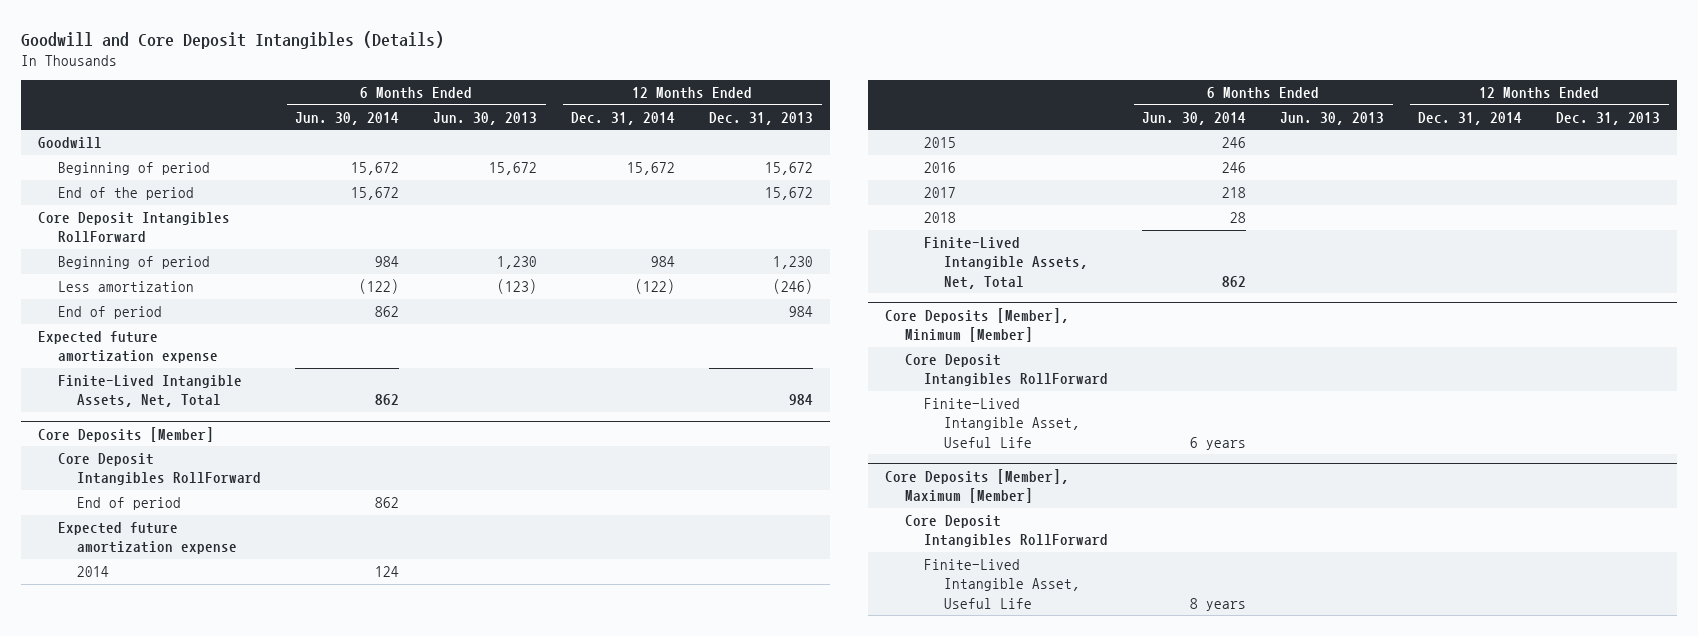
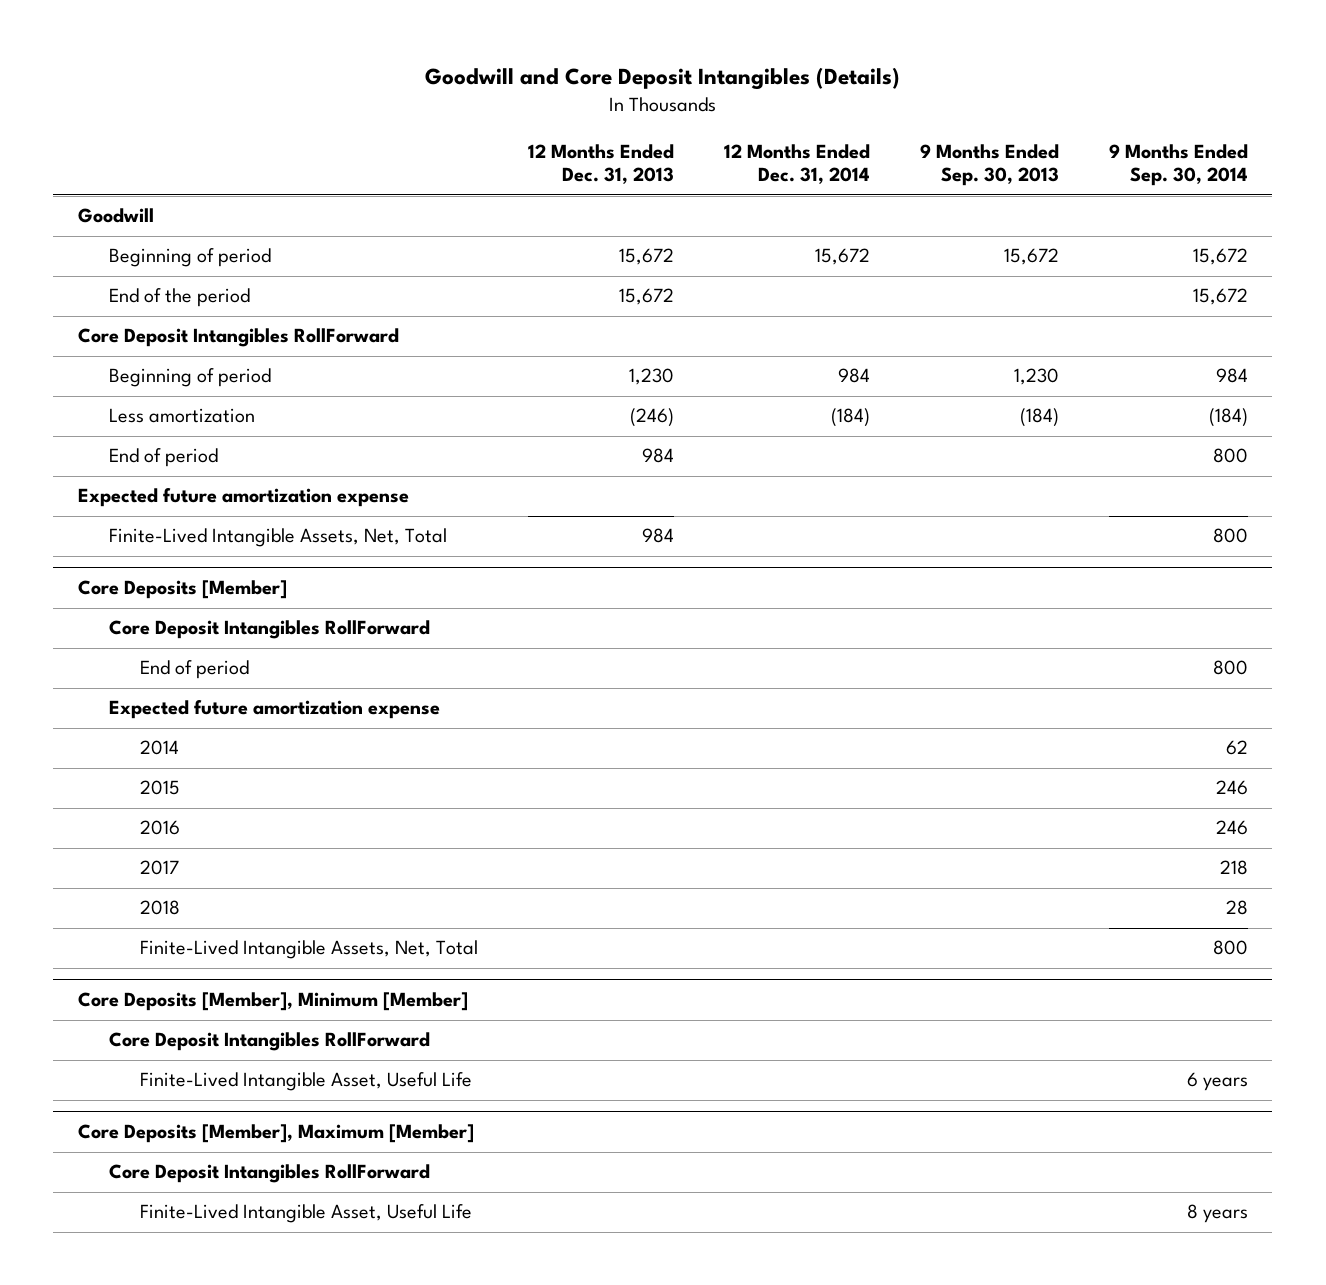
- | 6 Months Ended Jun. 30, 2014 | 6 Months Ended Jun. 30, 2013 | 12 Months Ended Dec. 31, 2014 | 12 Months Ended Dec. 31, 2013
+ | 12 Months Ended Dec. 31, 2013 | 12 Months Ended Dec. 31, 2014 | 9 Months Ended Sep. 30, 2013 | 9 Months Ended Sep. 30, 2014
- Less amortization | (122) | (123) | (122) | (246)
+ Less amortization | (246) | (184) | (184) | (184)

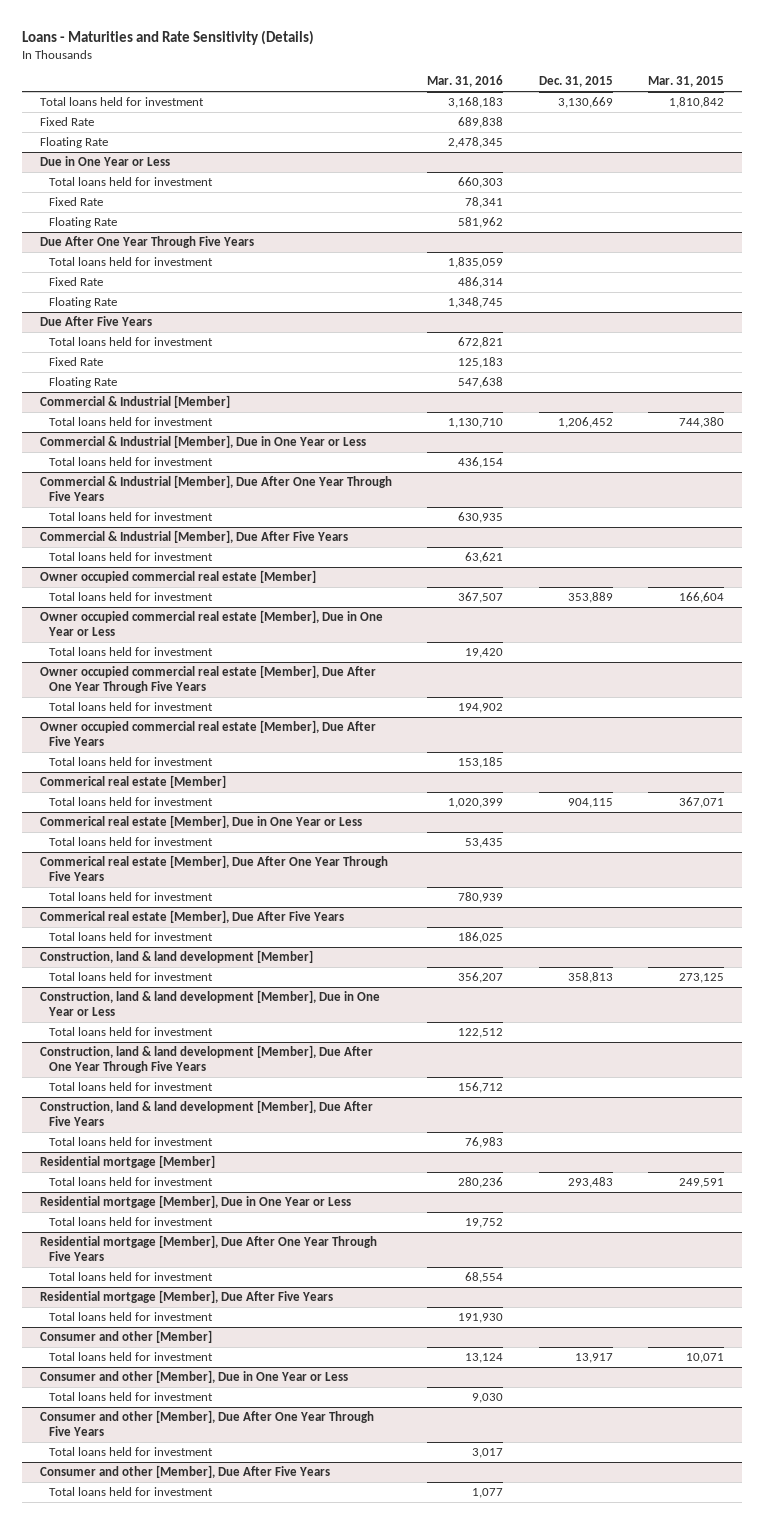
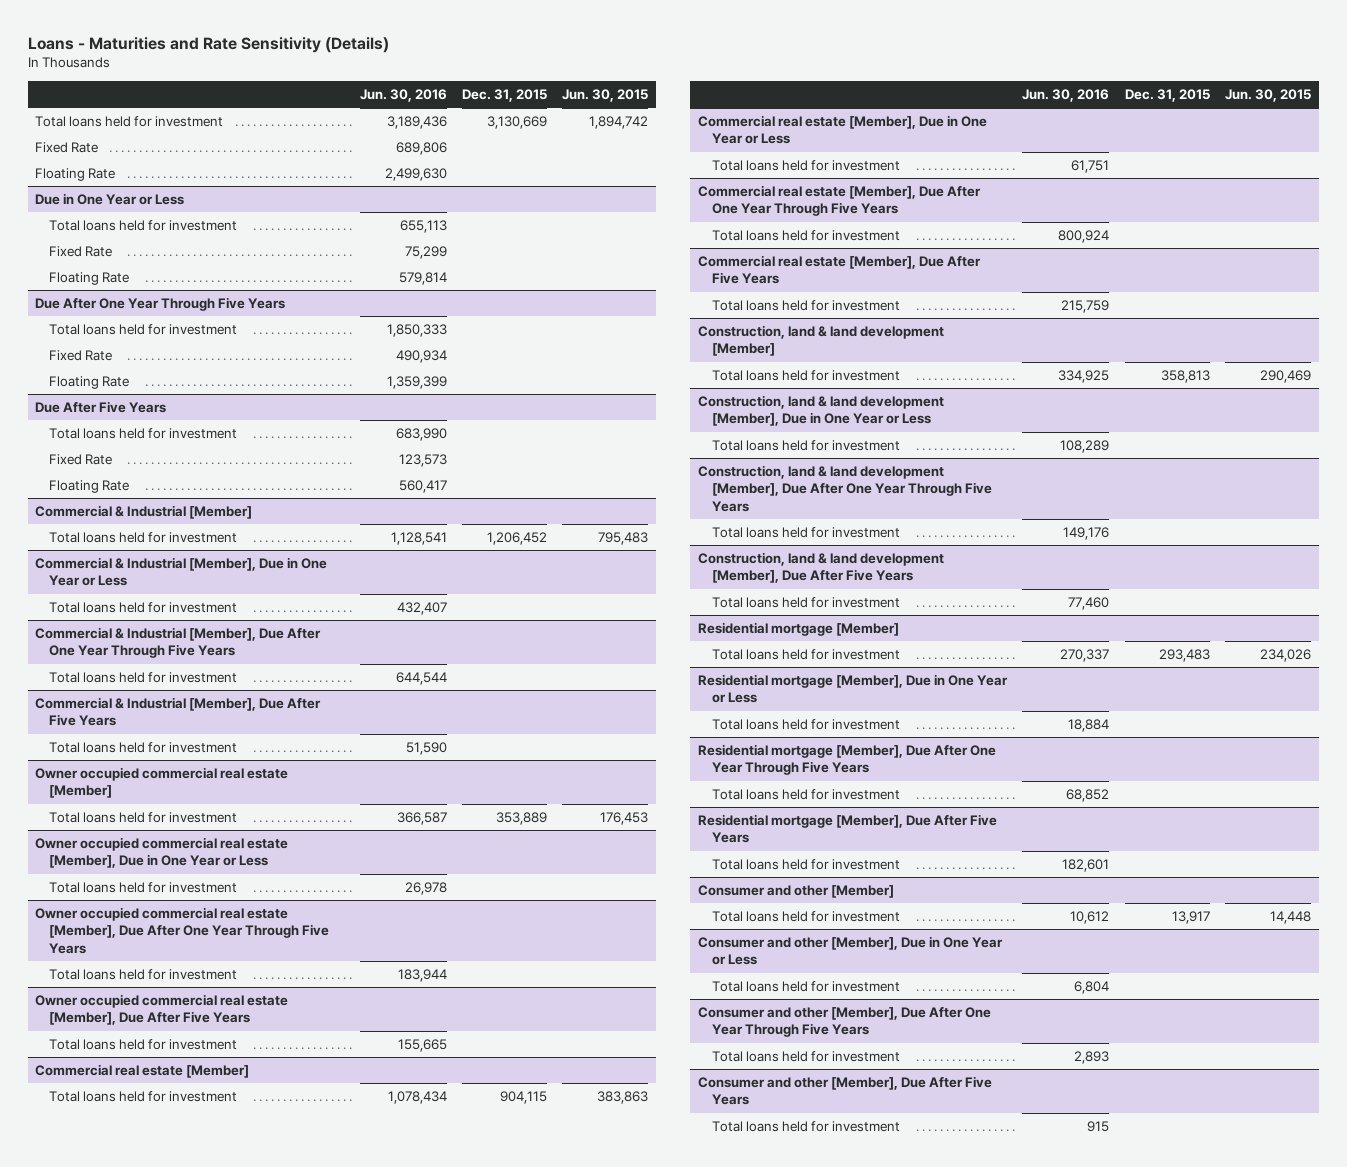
- | Mar. 31, 2016 | Dec. 31, 2015 | Mar. 31, 2015
+ | Jun. 30, 2016 | Dec. 31, 2015 | Jun. 30, 2015
- Commerical real estate [Member]
+ Commercial real estate [Member]
- Commerical real estate [Member], Due in One Year or Less
+ Commercial real estate [Member], Due in One Year or Less
- Commerical real estate [Member], Due After One Year Through Five Years
+ Commercial real estate [Member], Due After One Year Through Five Years
- Commerical real estate [Member], Due After Five Years
+ Commercial real estate [Member], Due After Five Years

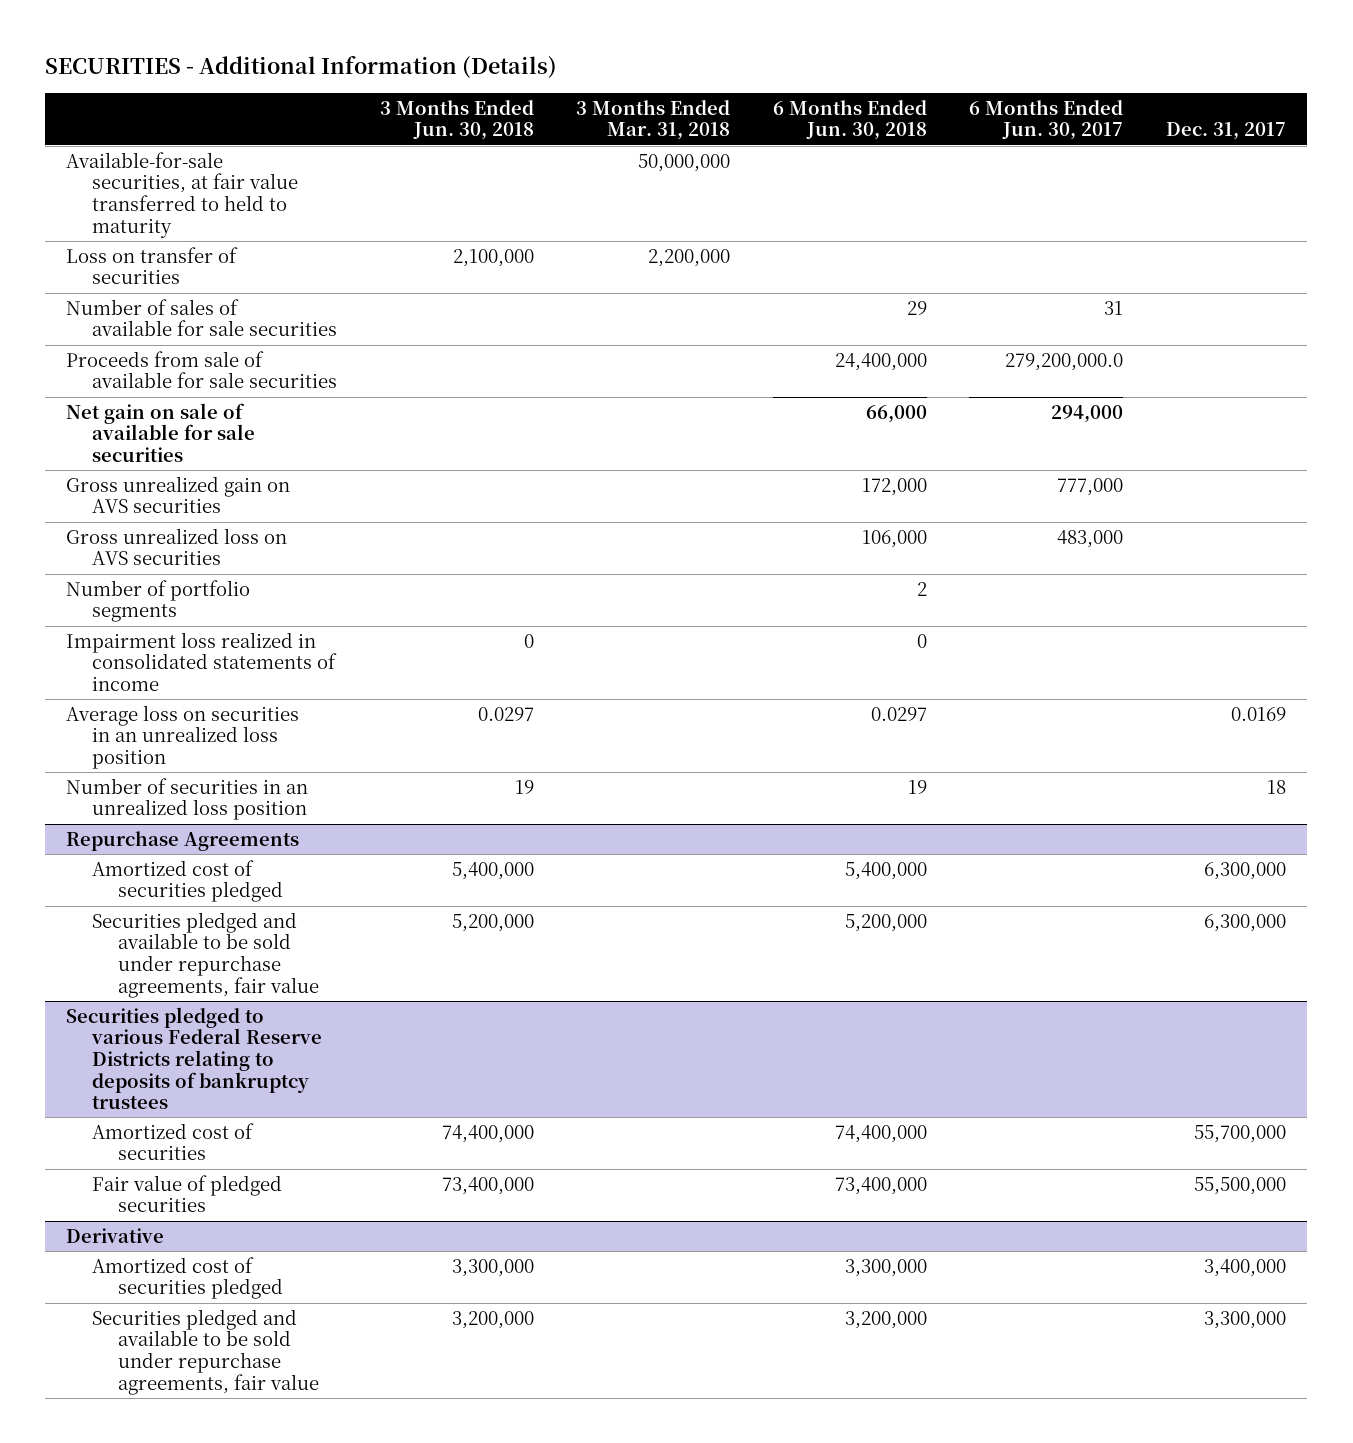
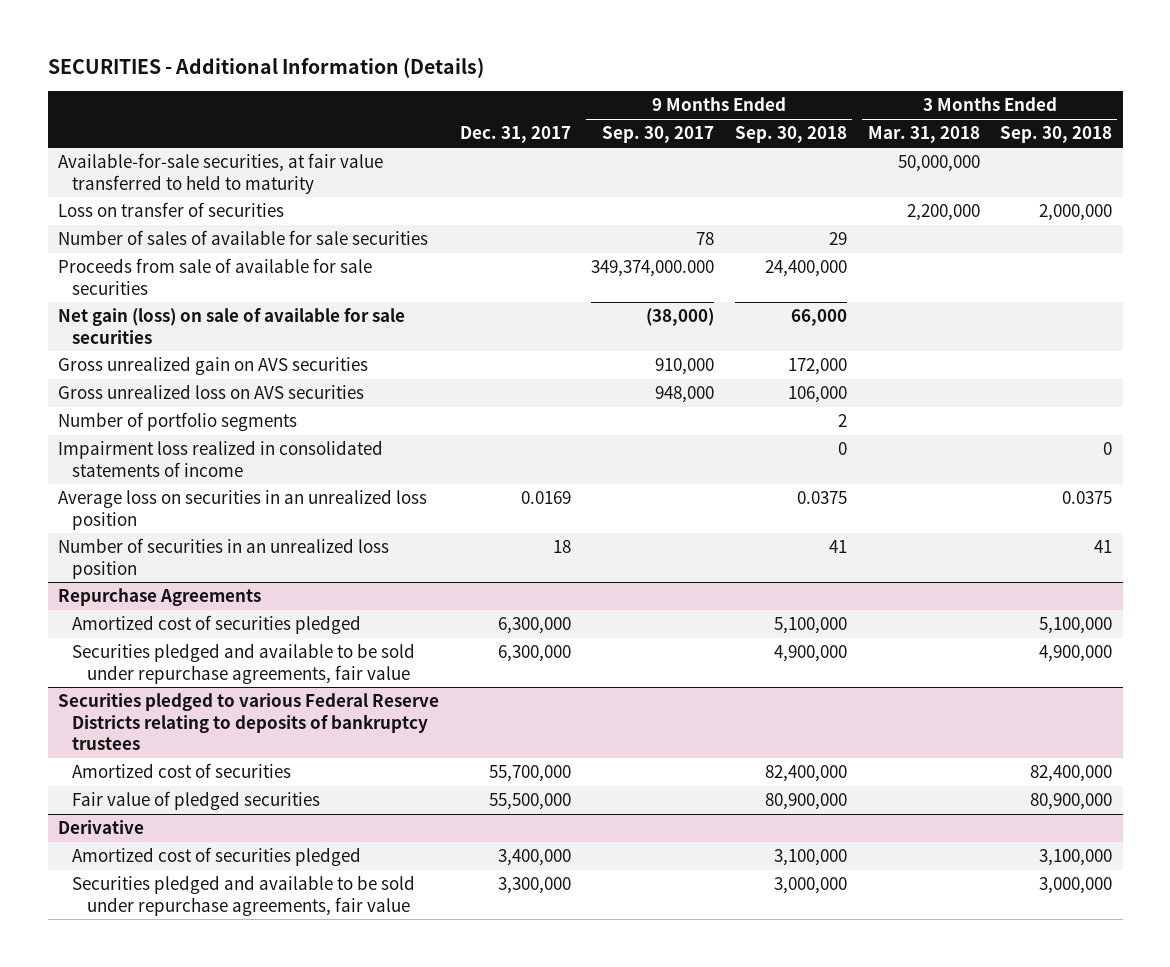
- | 3 Months Ended Jun. 30, 2018 | 3 Months Ended Mar. 31, 2018 | 6 Months Ended Jun. 30, 2018 | 6 Months Ended Jun. 30, 2017 | Dec. 31, 2017
+ | Dec. 31, 2017 | 9 Months Ended Sep. 30, 2017 | 9 Months Ended Sep. 30, 2018 | 3 Months Ended Mar. 31, 2018 | 3 Months Ended Sep. 30, 2018
- Net gain on sale of available for sale securities | | | 66,000 | 294,000 |
+ Net gain (loss) on sale of available for sale securities | | (38,000) | 66,000 | |

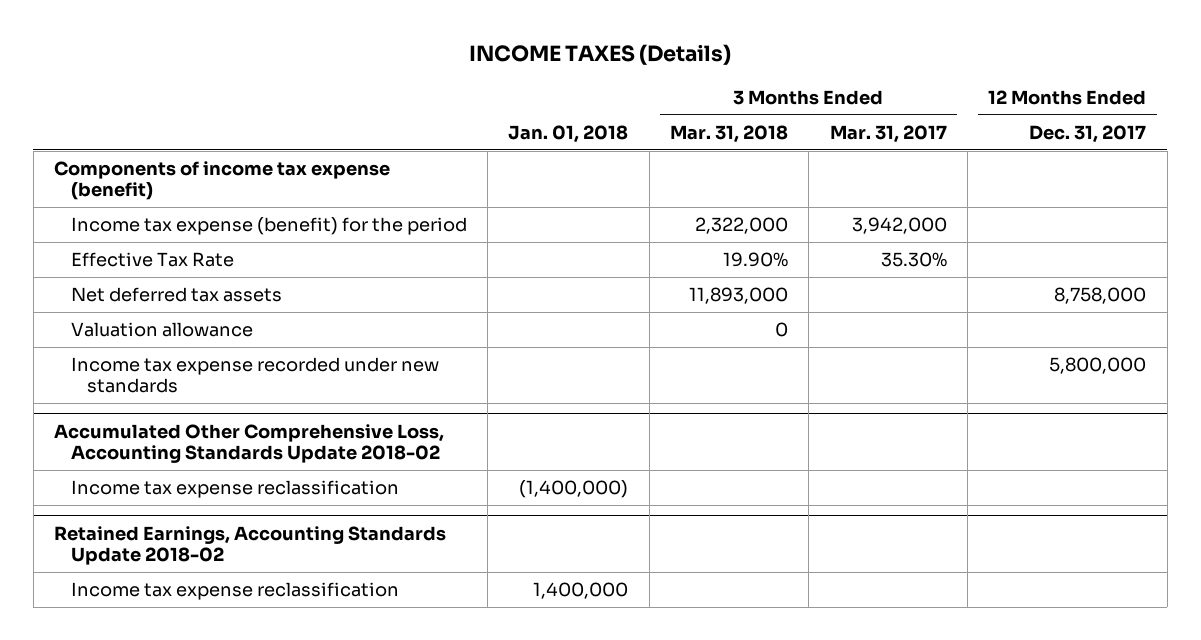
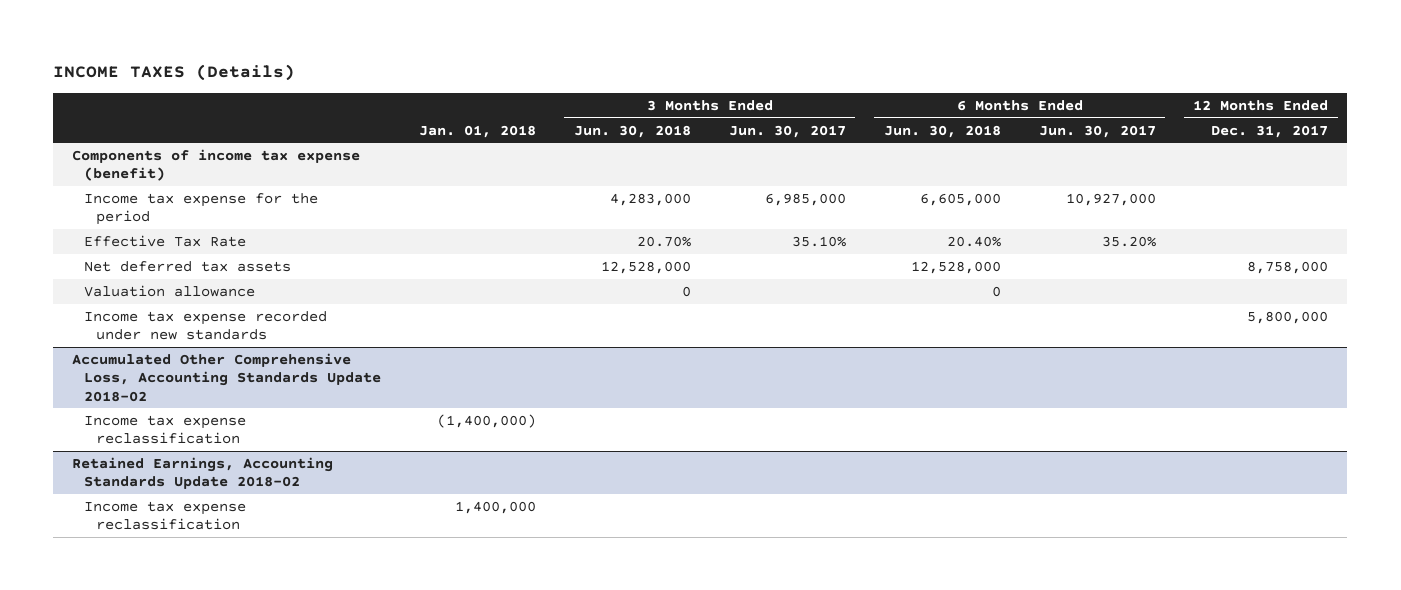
- | Jan. 01, 2018 | 3 Months Ended Mar. 31, 2018 | 3 Months Ended Mar. 31, 2017 | 12 Months Ended Dec. 31, 2017
+ | Jan. 01, 2018 | 3 Months Ended Jun. 30, 2018 | 3 Months Ended Jun. 30, 2017 | 6 Months Ended Jun. 30, 2018 | 6 Months Ended Jun. 30, 2017 | 12 Months Ended Dec. 31, 2017
- Income tax expense (benefit) for the period | | 2,322,000 | 3,942,000 |
+ Income tax expense for the period | | 4,283,000 | 6,985,000 | 6,605,000 | 10,927,000 |

